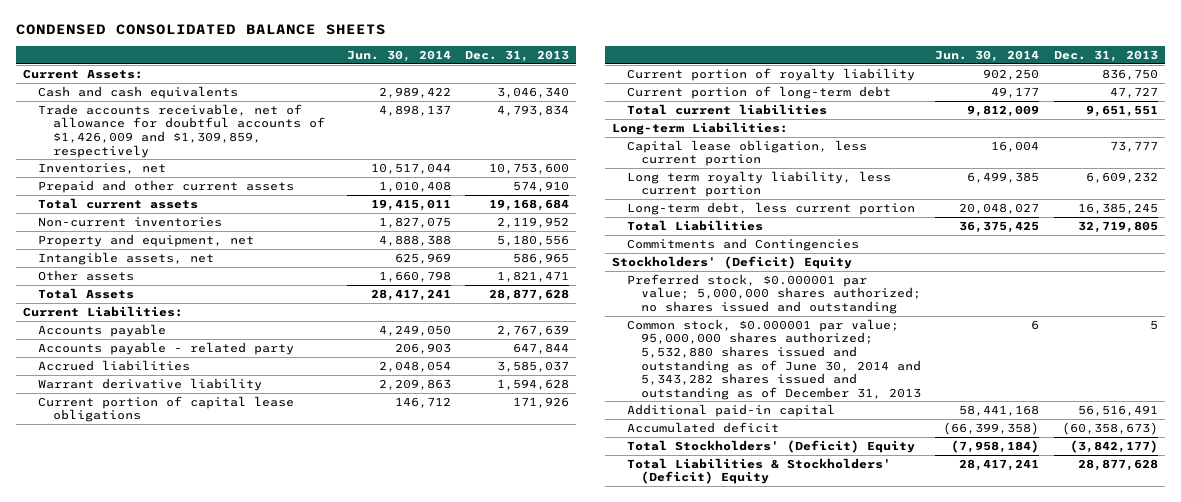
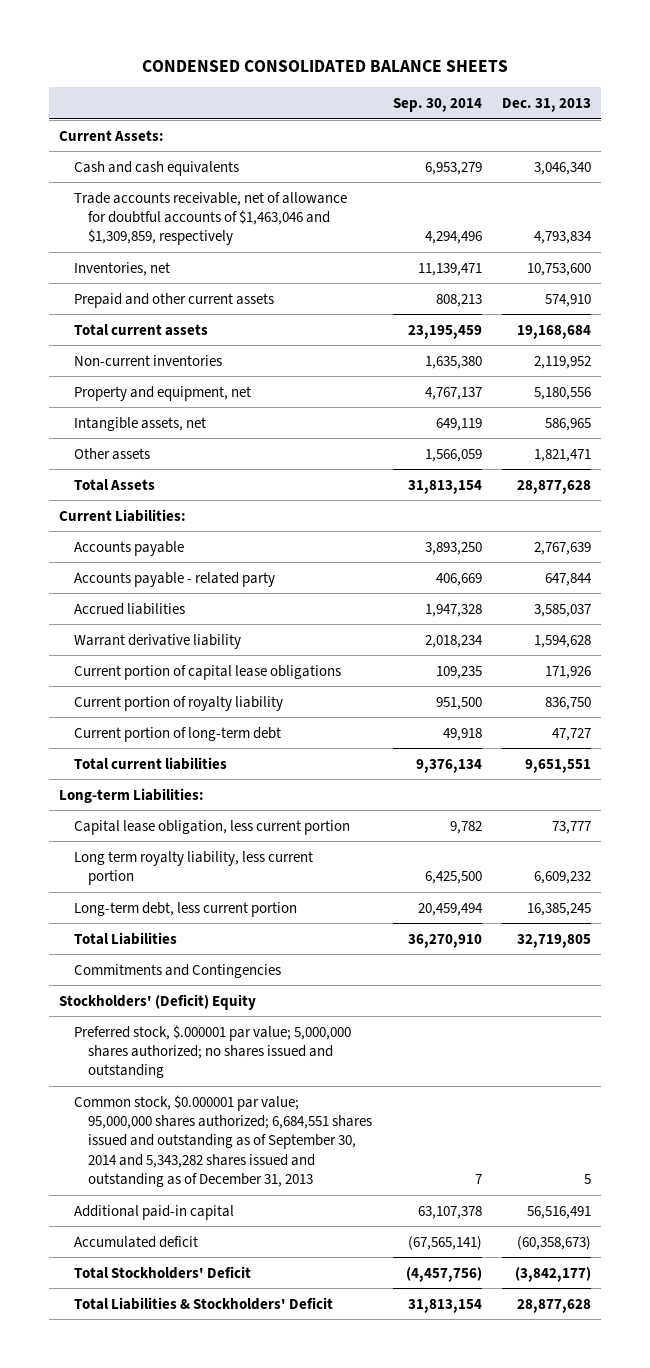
- | Jun. 30, 2014 | Dec. 31, 2013
+ | Sep. 30, 2014 | Dec. 31, 2013
- Trade accounts receivable, net of allowance for doubtful accounts of $1,426,009 and $1,309,859, respectively | 4,898,137 | 4,793,834
+ Trade accounts receivable, net of allowance for doubtful accounts of $1,463,046 and $1,309,859, respectively | 4,294,496 | 4,793,834
- Preferred stock, $0.000001 par value; 5,000,000 shares authorized; no shares issued and outstanding
- Common stock, $0.000001 par value; 95,000,000 shares authorized; 5,532,880 shares issued and outstanding as of June 30, 2014 and 5,343,282 shares issued and outstanding as of December 31, 2013 | 6 | 5
+ Preferred stock, $.000001 par value; 5,000,000 shares authorized; no shares issued and outstanding
+ Common stock, $0.000001 par value; 95,000,000 shares authorized; 6,684,551 shares issued and outstanding as of September 30, 2014 and 5,343,282 shares issued and outstanding as of December 31, 2013 | 7 | 5
- Total Stockholders' (Deficit) Equity | (7,958,184) | (3,842,177)
- Total Liabilities & Stockholders' (Deficit) Equity | 28,417,241 | 28,877,628
+ Total Stockholders' Deficit | (4,457,756) | (3,842,177)
+ Total Liabilities & Stockholders' Deficit | 31,813,154 | 28,877,628

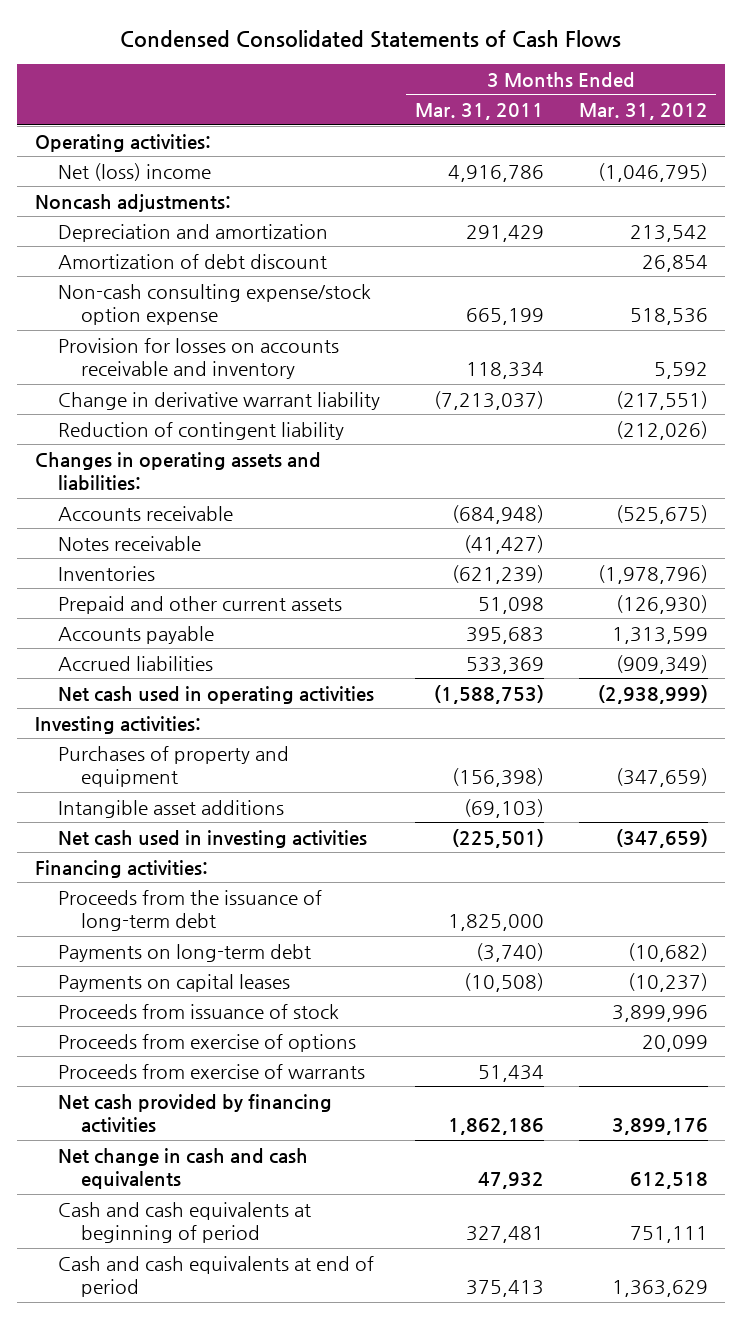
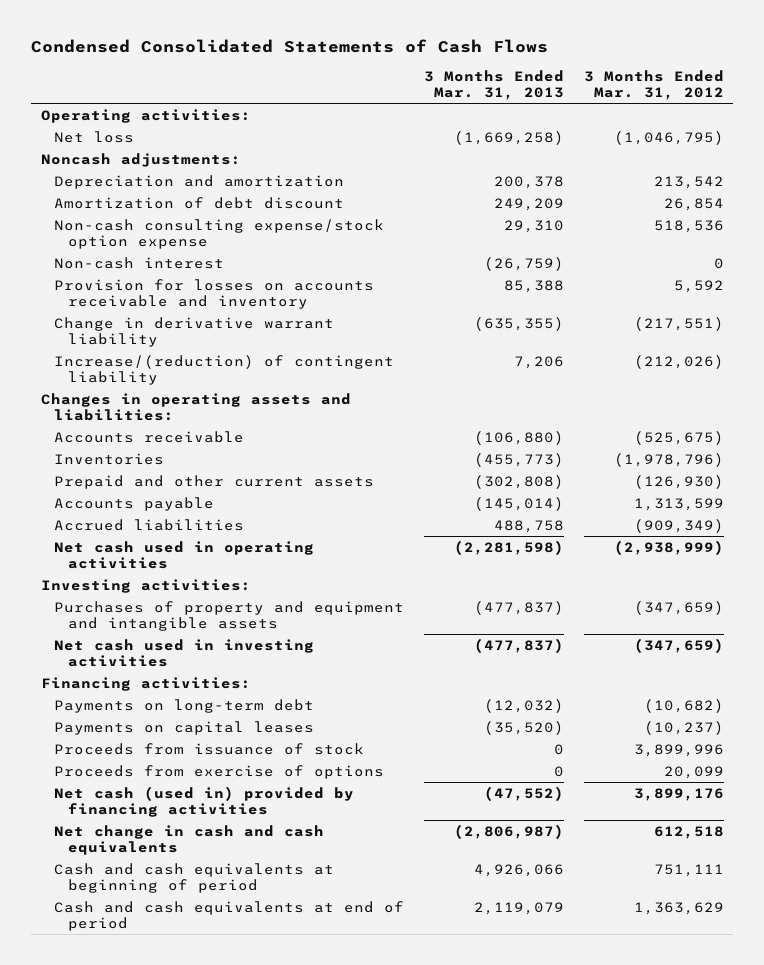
- | 3 Months Ended Mar. 31, 2011 | 3 Months Ended Mar. 31, 2012
+ | 3 Months Ended Mar. 31, 2013 | 3 Months Ended Mar. 31, 2012
- Net (loss) income | 4,916,786 | (1,046,795)
+ Net loss | (1,669,258) | (1,046,795)
+ Non-cash interest | (26,759) | 0
- Reduction of contingent liability | | (212,026)
+ Increase/(reduction) of contingent liability | 7,206 | (212,026)
- Notes receivable | (41,427) |
- Purchases of property and equipment | (156,398) | (347,659)
- Intangible asset additions | (69,103) |
+ Purchases of property and equipment and intangible assets | (477,837) | (347,659)
- Proceeds from the issuance of long-term debt | 1,825,000 |
- Proceeds from exercise of warrants | 51,434 |
- Net cash provided by financing activities | 1,862,186 | 3,899,176
+ Net cash (used in) provided by financing activities | (47,552) | 3,899,176

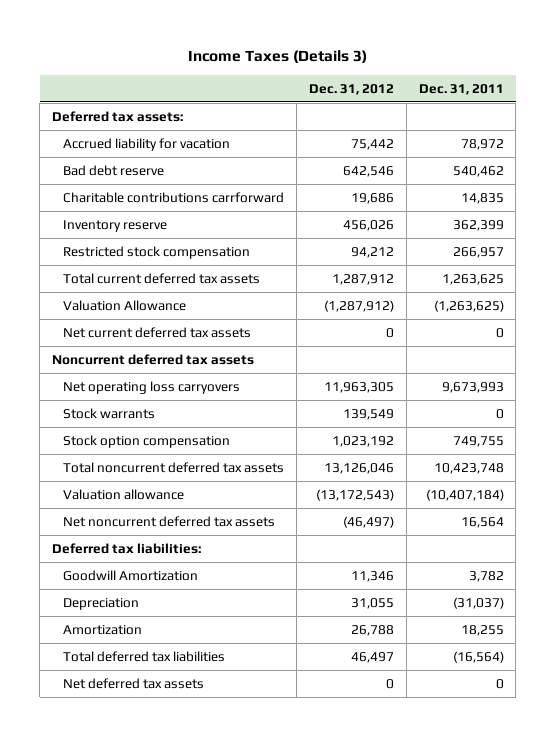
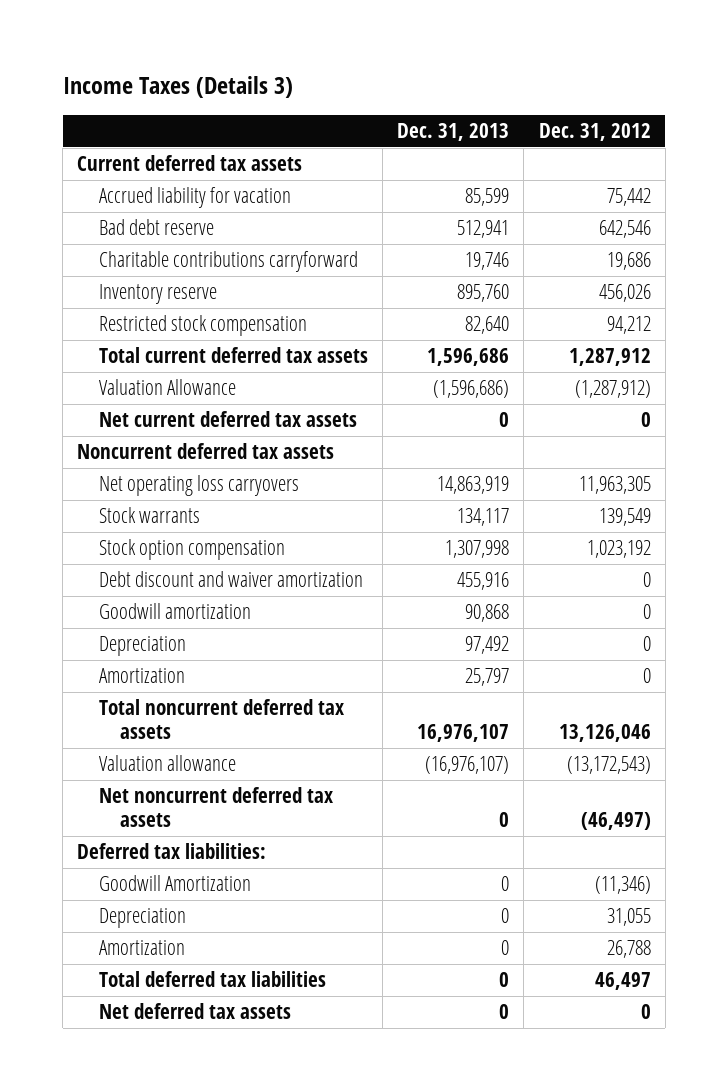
- | Dec. 31, 2012 | Dec. 31, 2011
+ | Dec. 31, 2013 | Dec. 31, 2012
- Deferred tax assets:
+ Current deferred tax assets
- Charitable contributions carrforward | 19,686 | 14,835
+ Charitable contributions carryforward | 19,746 | 19,686
+ Debt discount and waiver amortization | 455,916 | 0
+ Goodwill amortization | 90,868 | 0
+ Depreciation | 97,492 | 0
+ Amortization | 25,797 | 0
- Goodwill Amortization | 11,346 | 3,782
+ Goodwill Amortization | 0 | (11,346)

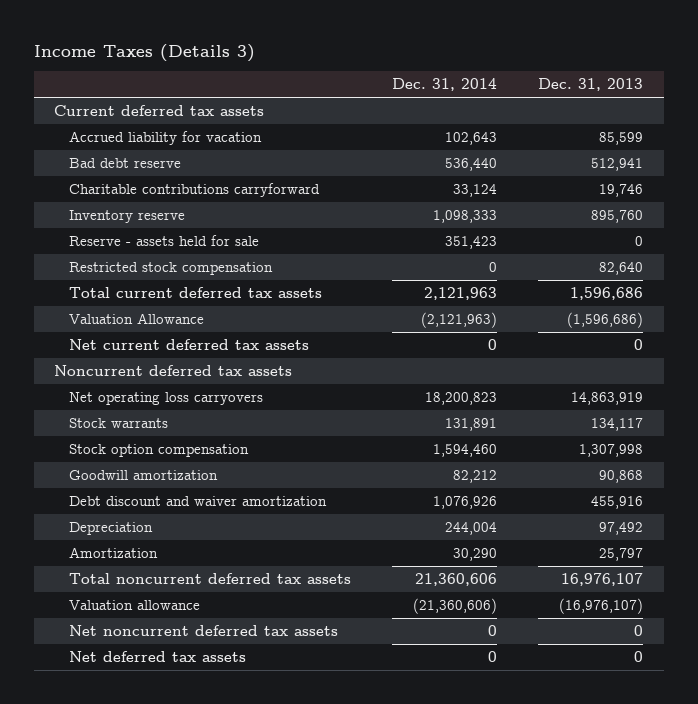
- | Dec. 31, 2013 | Dec. 31, 2012
+ | Dec. 31, 2014 | Dec. 31, 2013
+ Reserve - assets held for sale | 351,423 | 0
moved down: Debt discount and waiver amortization | 1,076,926 | 455,916
- Deferred tax liabilities:
- Goodwill Amortization | 0 | (11,346)
- Depreciation | 0 | 31,055
- Amortization | 0 | 26,788
- Total deferred tax liabilities | 0 | 46,497

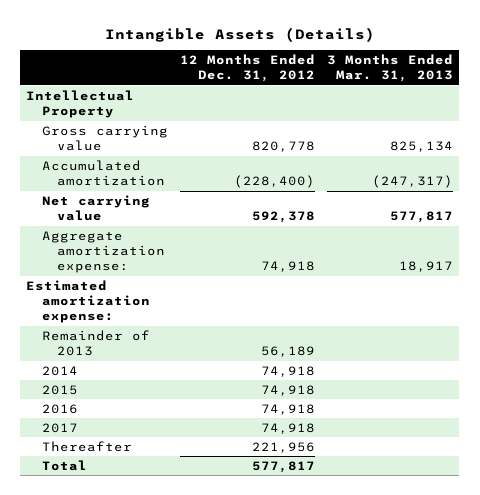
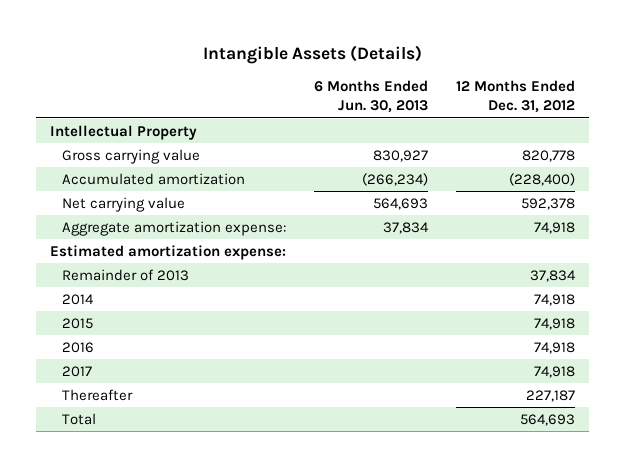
- | 12 Months Ended Dec. 31, 2012 | 3 Months Ended Mar. 31, 2013
+ | 6 Months Ended Jun. 30, 2013 | 12 Months Ended Dec. 31, 2012
- Remainder of 2013 | 56,189 |
+ Remainder of 2013 | | 37,834
- Thereafter | 221,956 |
- Total | 577,817 |
+ Thereafter | | 227,187
+ Total | | 564,693

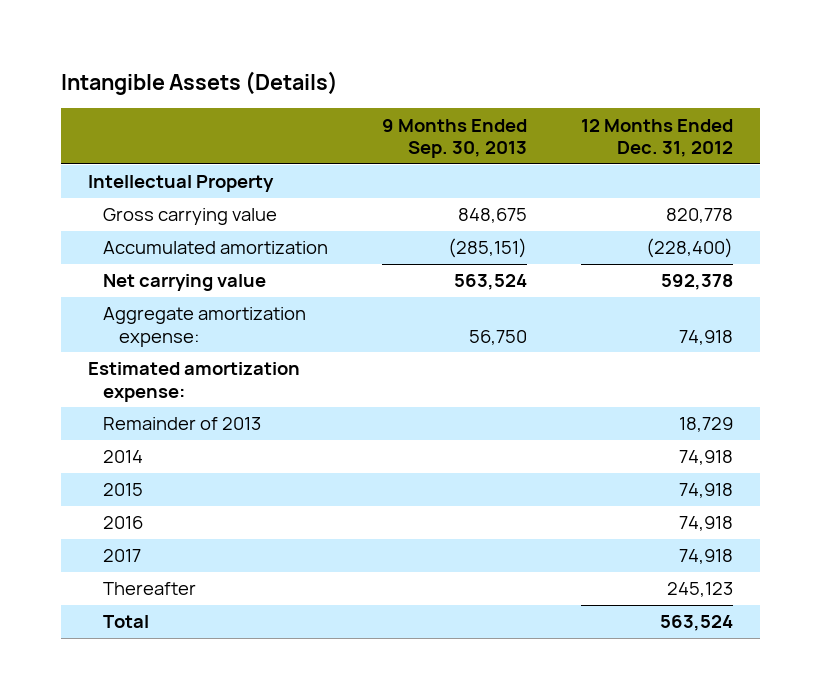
- | 6 Months Ended Jun. 30, 2013 | 12 Months Ended Dec. 31, 2012
+ | 9 Months Ended Sep. 30, 2013 | 12 Months Ended Dec. 31, 2012
- Remainder of 2013 | | 37,834
+ Remainder of 2013 | | 18,729
- Thereafter | | 227,187
- Total | | 564,693
+ Thereafter | | 245,123
+ Total | | 563,524

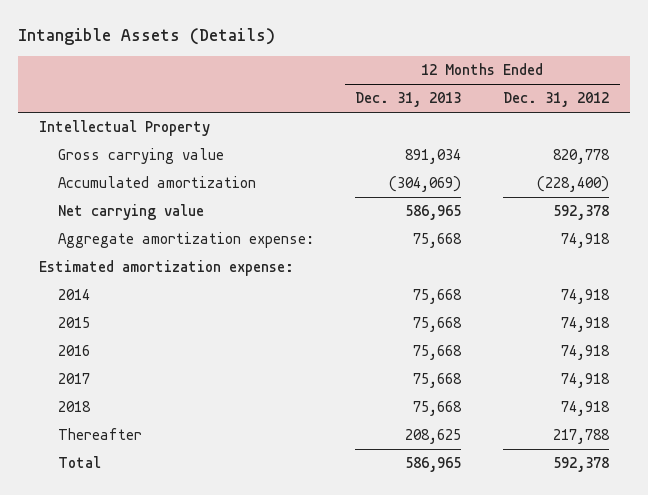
- | 9 Months Ended Sep. 30, 2013 | 12 Months Ended Dec. 31, 2012
+ | 12 Months Ended Dec. 31, 2013 | 12 Months Ended Dec. 31, 2012
- Remainder of 2013 | | 18,729
- Thereafter | | 245,123
- Total | | 563,524
+ 2018 | 75,668 | 74,918
+ Thereafter | 208,625 | 217,788
+ Total | 586,965 | 592,378

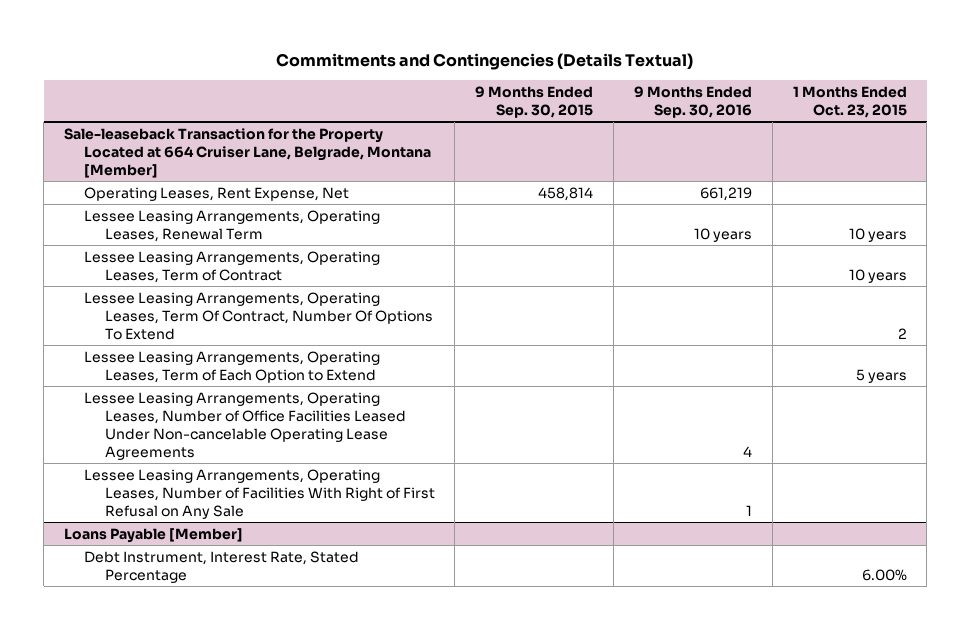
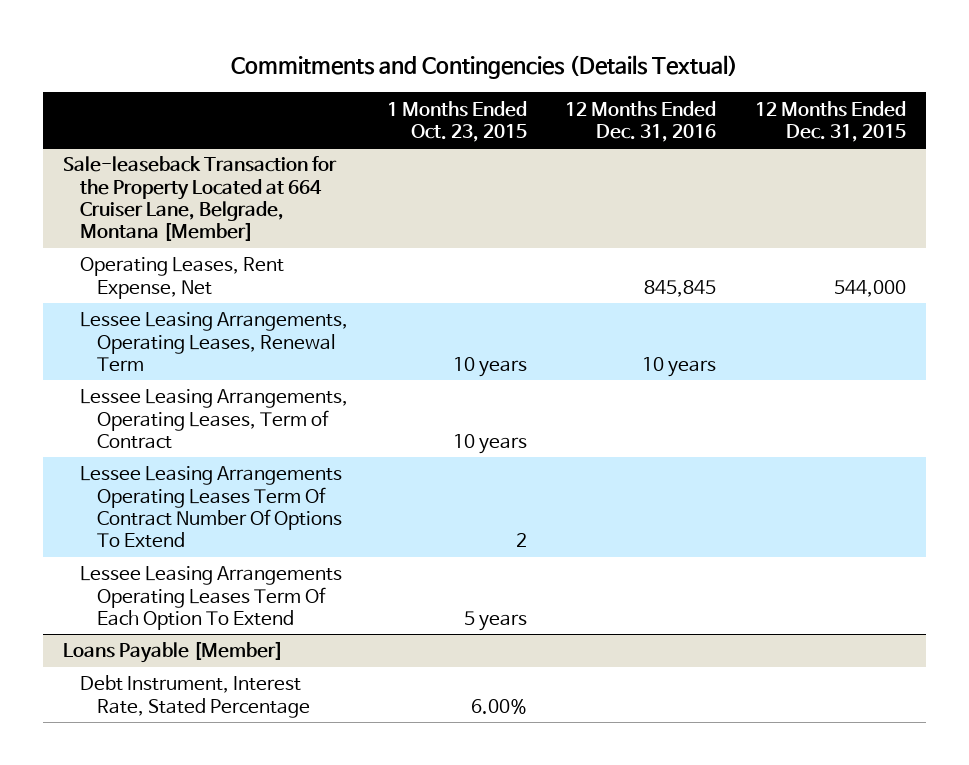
- | 9 Months Ended Sep. 30, 2015 | 9 Months Ended Sep. 30, 2016 | 1 Months Ended Oct. 23, 2015
+ | 1 Months Ended Oct. 23, 2015 | 12 Months Ended Dec. 31, 2016 | 12 Months Ended Dec. 31, 2015
@ Sale-leaseback Transaction for the Property Located at 664 Cruiser Lane, Belgrade, Montana [Member]
- Lessee Leasing Arrangements, Operating Leases, Term Of Contract, Number Of Options To Extend | | | 2
- Lessee Leasing Arrangements, Operating Leases, Term of Each Option to Extend | | | 5 years
- Lessee Leasing Arrangements, Operating Leases, Number of Office Facilities Leased Under Non-cancelable Operating Lease Agreements | | 4 |
- Lessee Leasing Arrangements, Operating Leases, Number of Facilities With Right of First Refusal on Any Sale | | 1 |
+ Lessee Leasing Arrangements Operating Leases Term Of Contract Number Of Options To Extend | 2 | |
+ Lessee Leasing Arrangements Operating Leases Term Of Each Option To Extend | 5 years | |

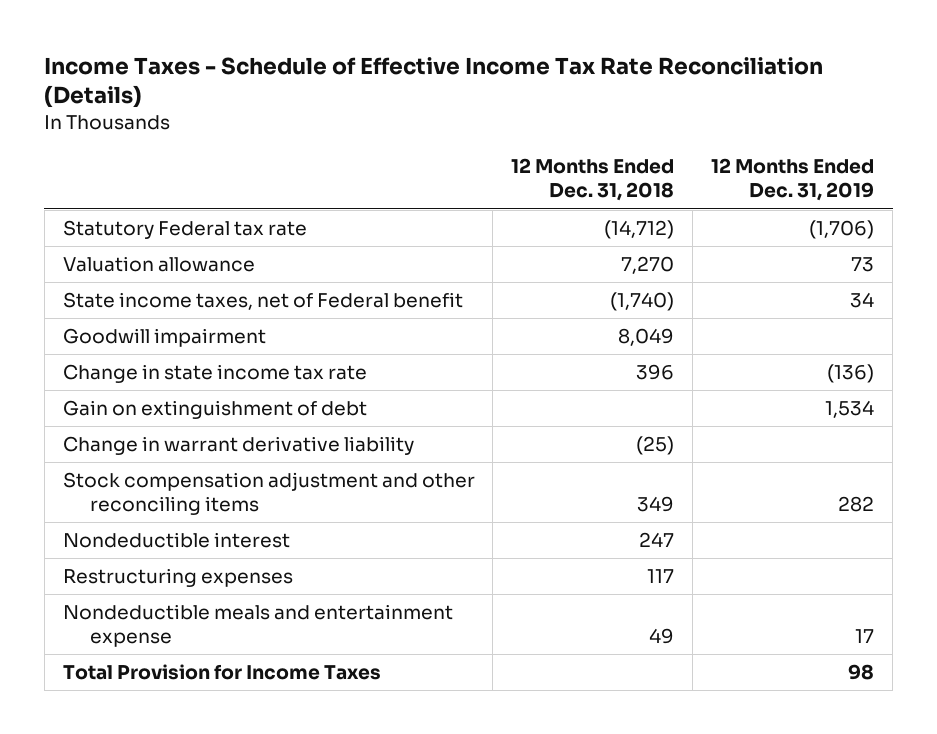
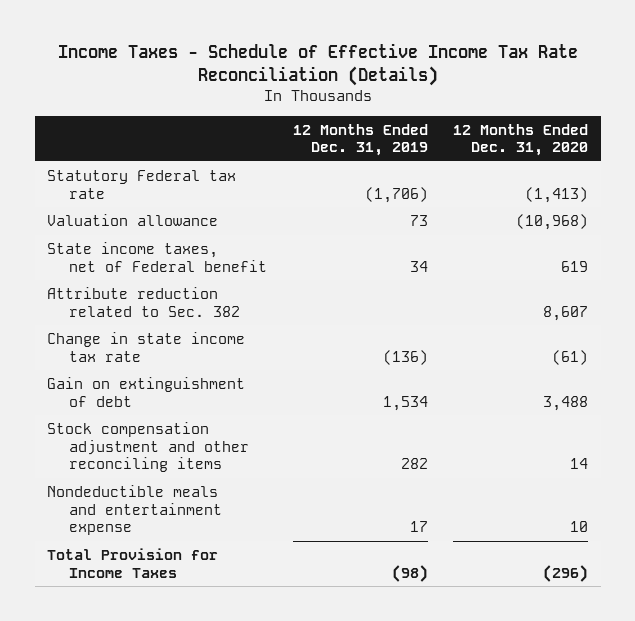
- | 12 Months Ended Dec. 31, 2018 | 12 Months Ended Dec. 31, 2019
+ | 12 Months Ended Dec. 31, 2019 | 12 Months Ended Dec. 31, 2020
- Goodwill impairment | 8,049 |
+ Attribute reduction related to Sec. 382 | | 8,607
- Change in warrant derivative liability | (25) |
- Nondeductible interest | 247 |
- Restructuring expenses | 117 |
- Total Provision for Income Taxes | | 98
+ Total Provision for Income Taxes | (98) | (296)

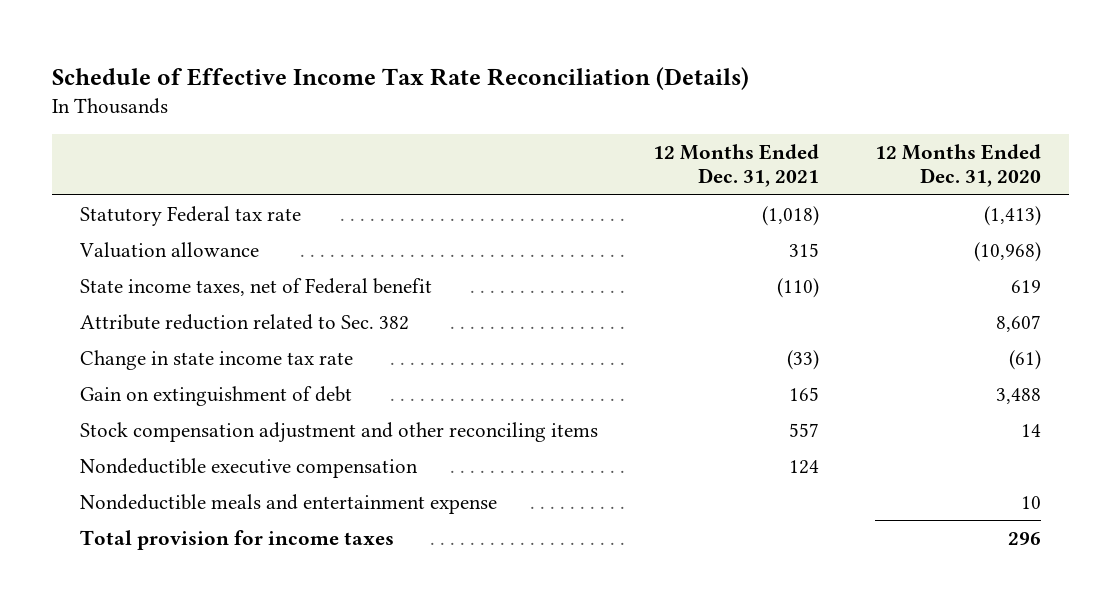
- Income Taxes - Schedule of Effective Income Tax Rate Reconciliation (Details)
+ Schedule of Effective Income Tax Rate Reconciliation (Details)
- | 12 Months Ended Dec. 31, 2019 | 12 Months Ended Dec. 31, 2020
+ | 12 Months Ended Dec. 31, 2021 | 12 Months Ended Dec. 31, 2020
+ Nondeductible executive compensation | 124 |
- Total Provision for Income Taxes | (98) | (296)
+ Total provision for income taxes | | 296

